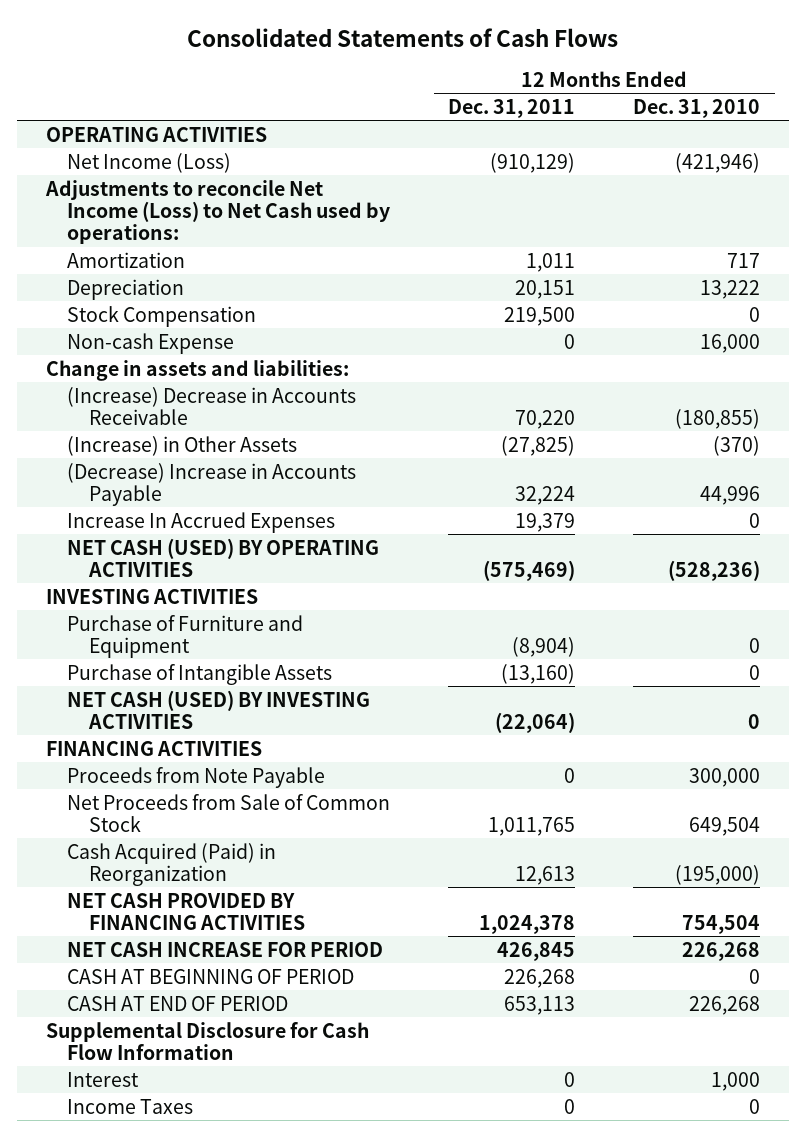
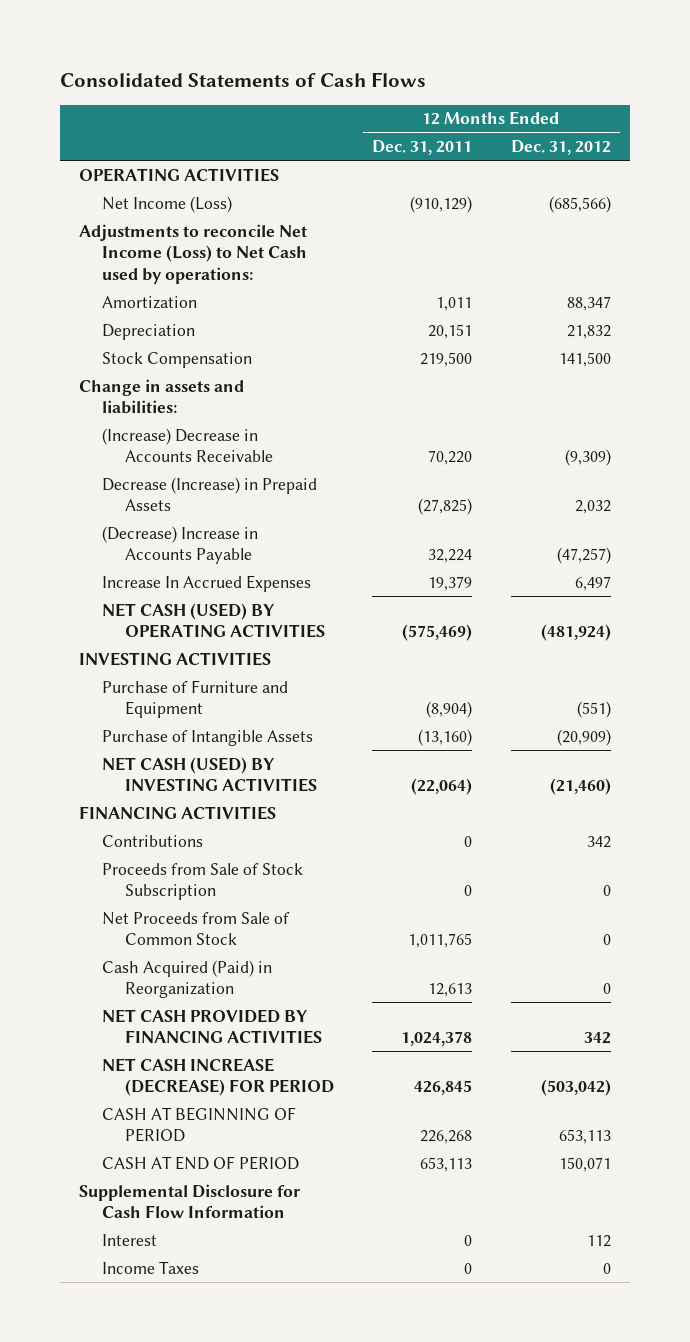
- | 12 Months Ended Dec. 31, 2011 | 12 Months Ended Dec. 31, 2010
+ | 12 Months Ended Dec. 31, 2011 | 12 Months Ended Dec. 31, 2012
- Non-cash Expense | 0 | 16,000
- (Increase) in Other Assets | (27,825) | (370)
+ Decrease (Increase) in Prepaid Assets | (27,825) | 2,032
- Proceeds from Note Payable | 0 | 300,000
+ Contributions | 0 | 342
+ Proceeds from Sale of Stock Subscription | 0 | 0
- NET CASH INCREASE FOR PERIOD | 426,845 | 226,268
+ NET CASH INCREASE (DECREASE) FOR PERIOD | 426,845 | (503,042)

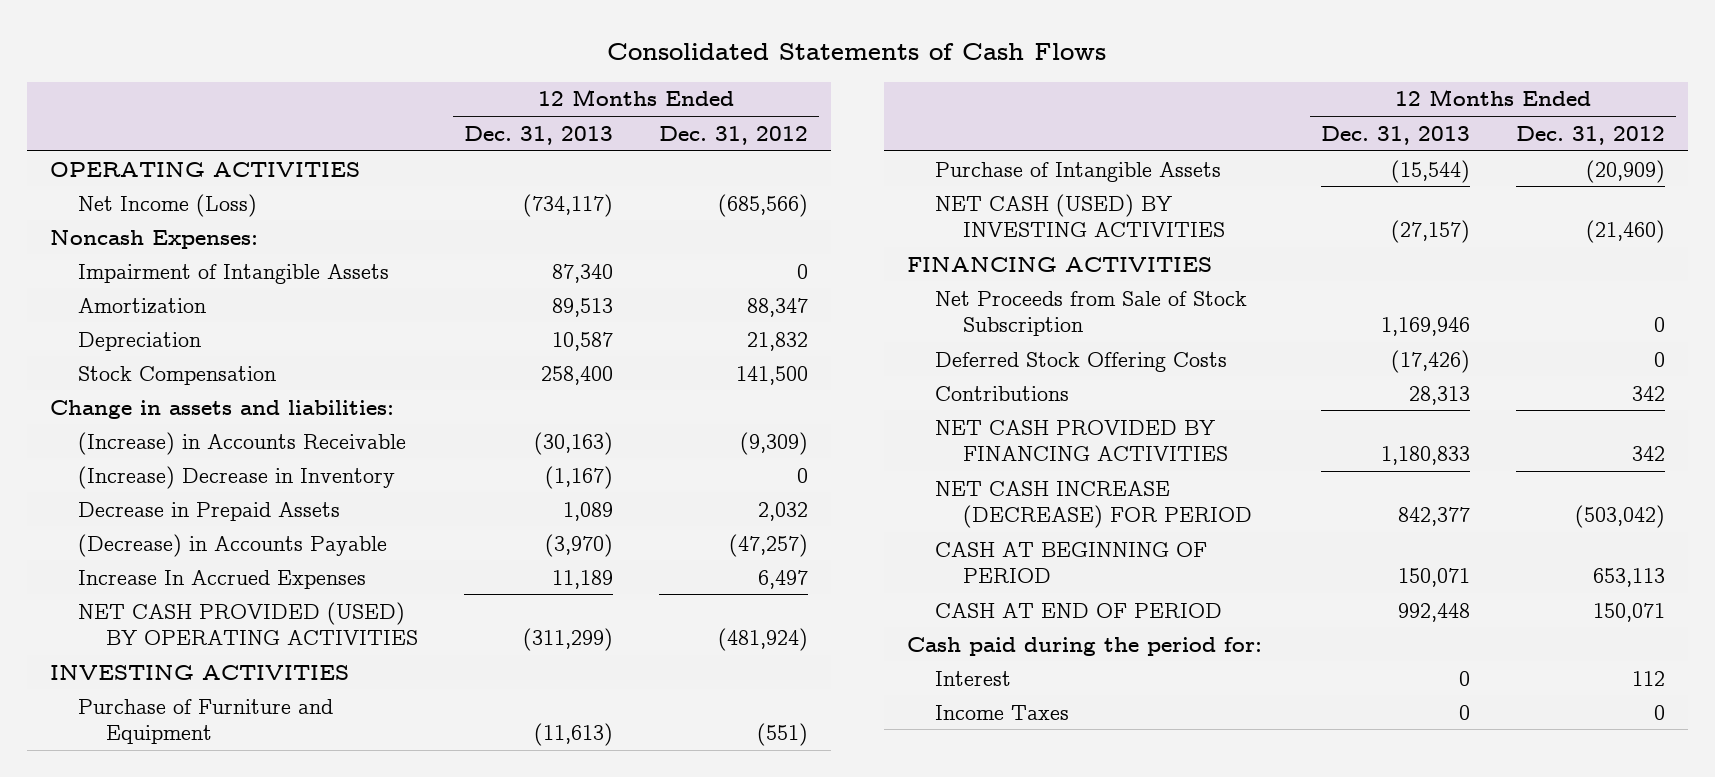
- | 12 Months Ended Dec. 31, 2011 | 12 Months Ended Dec. 31, 2012
+ | 12 Months Ended Dec. 31, 2013 | 12 Months Ended Dec. 31, 2012
- Adjustments to reconcile Net Income (Loss) to Net Cash used by operations:
+ Noncash Expenses:
+ Impairment of Intangible Assets | 87,340 | 0
- (Increase) Decrease in Accounts Receivable | 70,220 | (9,309)
- Decrease (Increase) in Prepaid Assets | (27,825) | 2,032
- (Decrease) Increase in Accounts Payable | 32,224 | (47,257)
+ (Increase) in Accounts Receivable | (30,163) | (9,309)
+ (Increase) Decrease in Inventory | (1,167) | 0
+ Decrease in Prepaid Assets | 1,089 | 2,032
+ (Decrease) in Accounts Payable | (3,970) | (47,257)
- NET CASH (USED) BY OPERATING ACTIVITIES | (575,469) | (481,924)
+ NET CASH PROVIDED (USED) BY OPERATING ACTIVITIES | (311,299) | (481,924)
+ Net Proceeds from Sale of Stock Subscription | 1,169,946 | 0
+ Deferred Stock Offering Costs | (17,426) | 0
- Proceeds from Sale of Stock Subscription | 0 | 0
- Net Proceeds from Sale of Common Stock | 1,011,765 | 0
- Cash Acquired (Paid) in Reorganization | 12,613 | 0
- Supplemental Disclosure for Cash Flow Information
+ Cash paid during the period for:

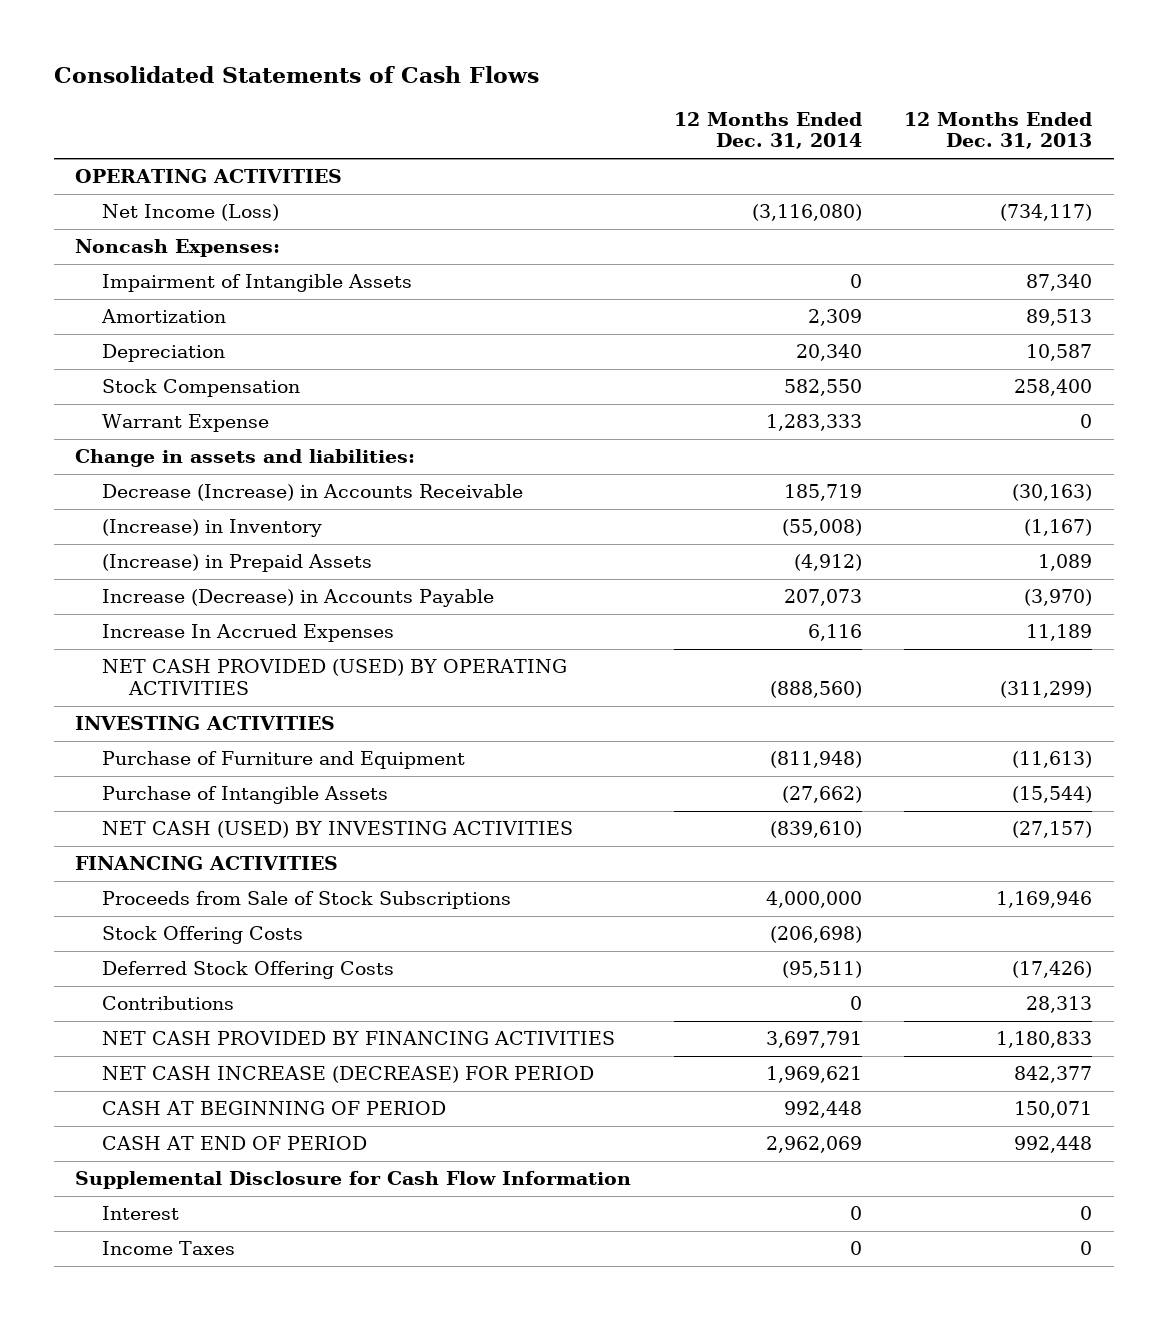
- | 12 Months Ended Dec. 31, 2013 | 12 Months Ended Dec. 31, 2012
+ | 12 Months Ended Dec. 31, 2014 | 12 Months Ended Dec. 31, 2013
+ Warrant Expense | 1,283,333 | 0
- (Increase) in Accounts Receivable | (30,163) | (9,309)
- (Increase) Decrease in Inventory | (1,167) | 0
- Decrease in Prepaid Assets | 1,089 | 2,032
- (Decrease) in Accounts Payable | (3,970) | (47,257)
+ Decrease (Increase) in Accounts Receivable | 185,719 | (30,163)
+ (Increase) in Inventory | (55,008) | (1,167)
+ (Increase) in Prepaid Assets | (4,912) | 1,089
+ Increase (Decrease) in Accounts Payable | 207,073 | (3,970)
- Net Proceeds from Sale of Stock Subscription | 1,169,946 | 0
+ Proceeds from Sale of Stock Subscriptions | 4,000,000 | 1,169,946
+ Stock Offering Costs | (206,698) |
- Cash paid during the period for:
+ Supplemental Disclosure for Cash Flow Information

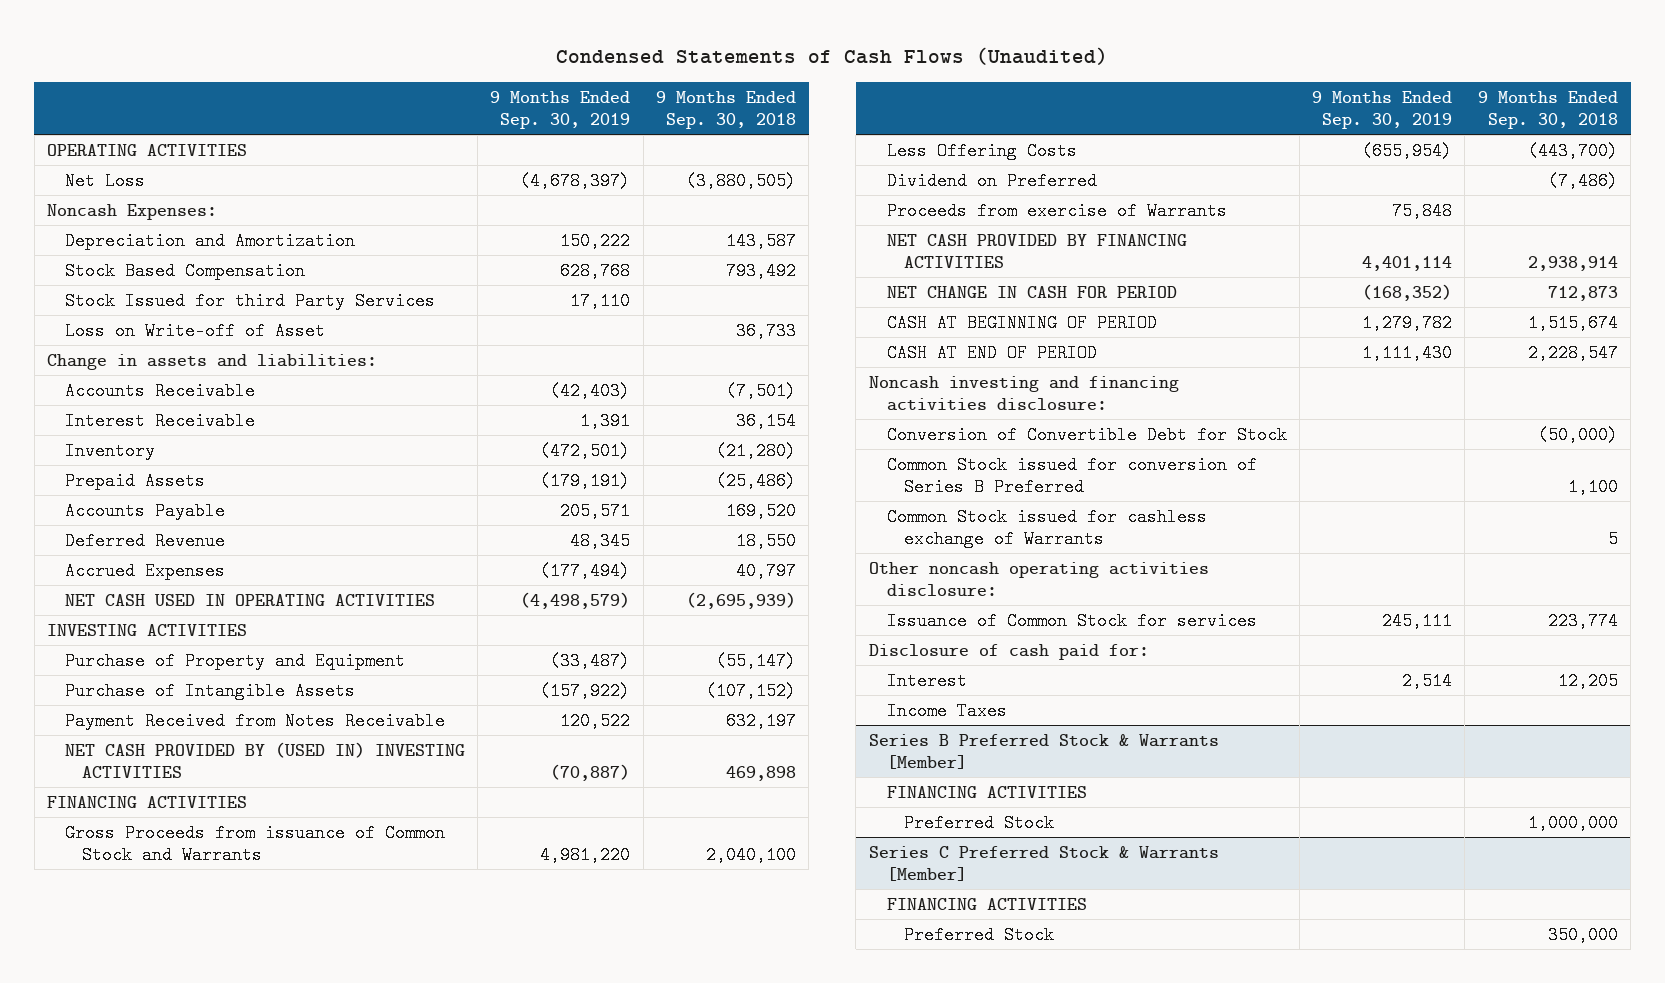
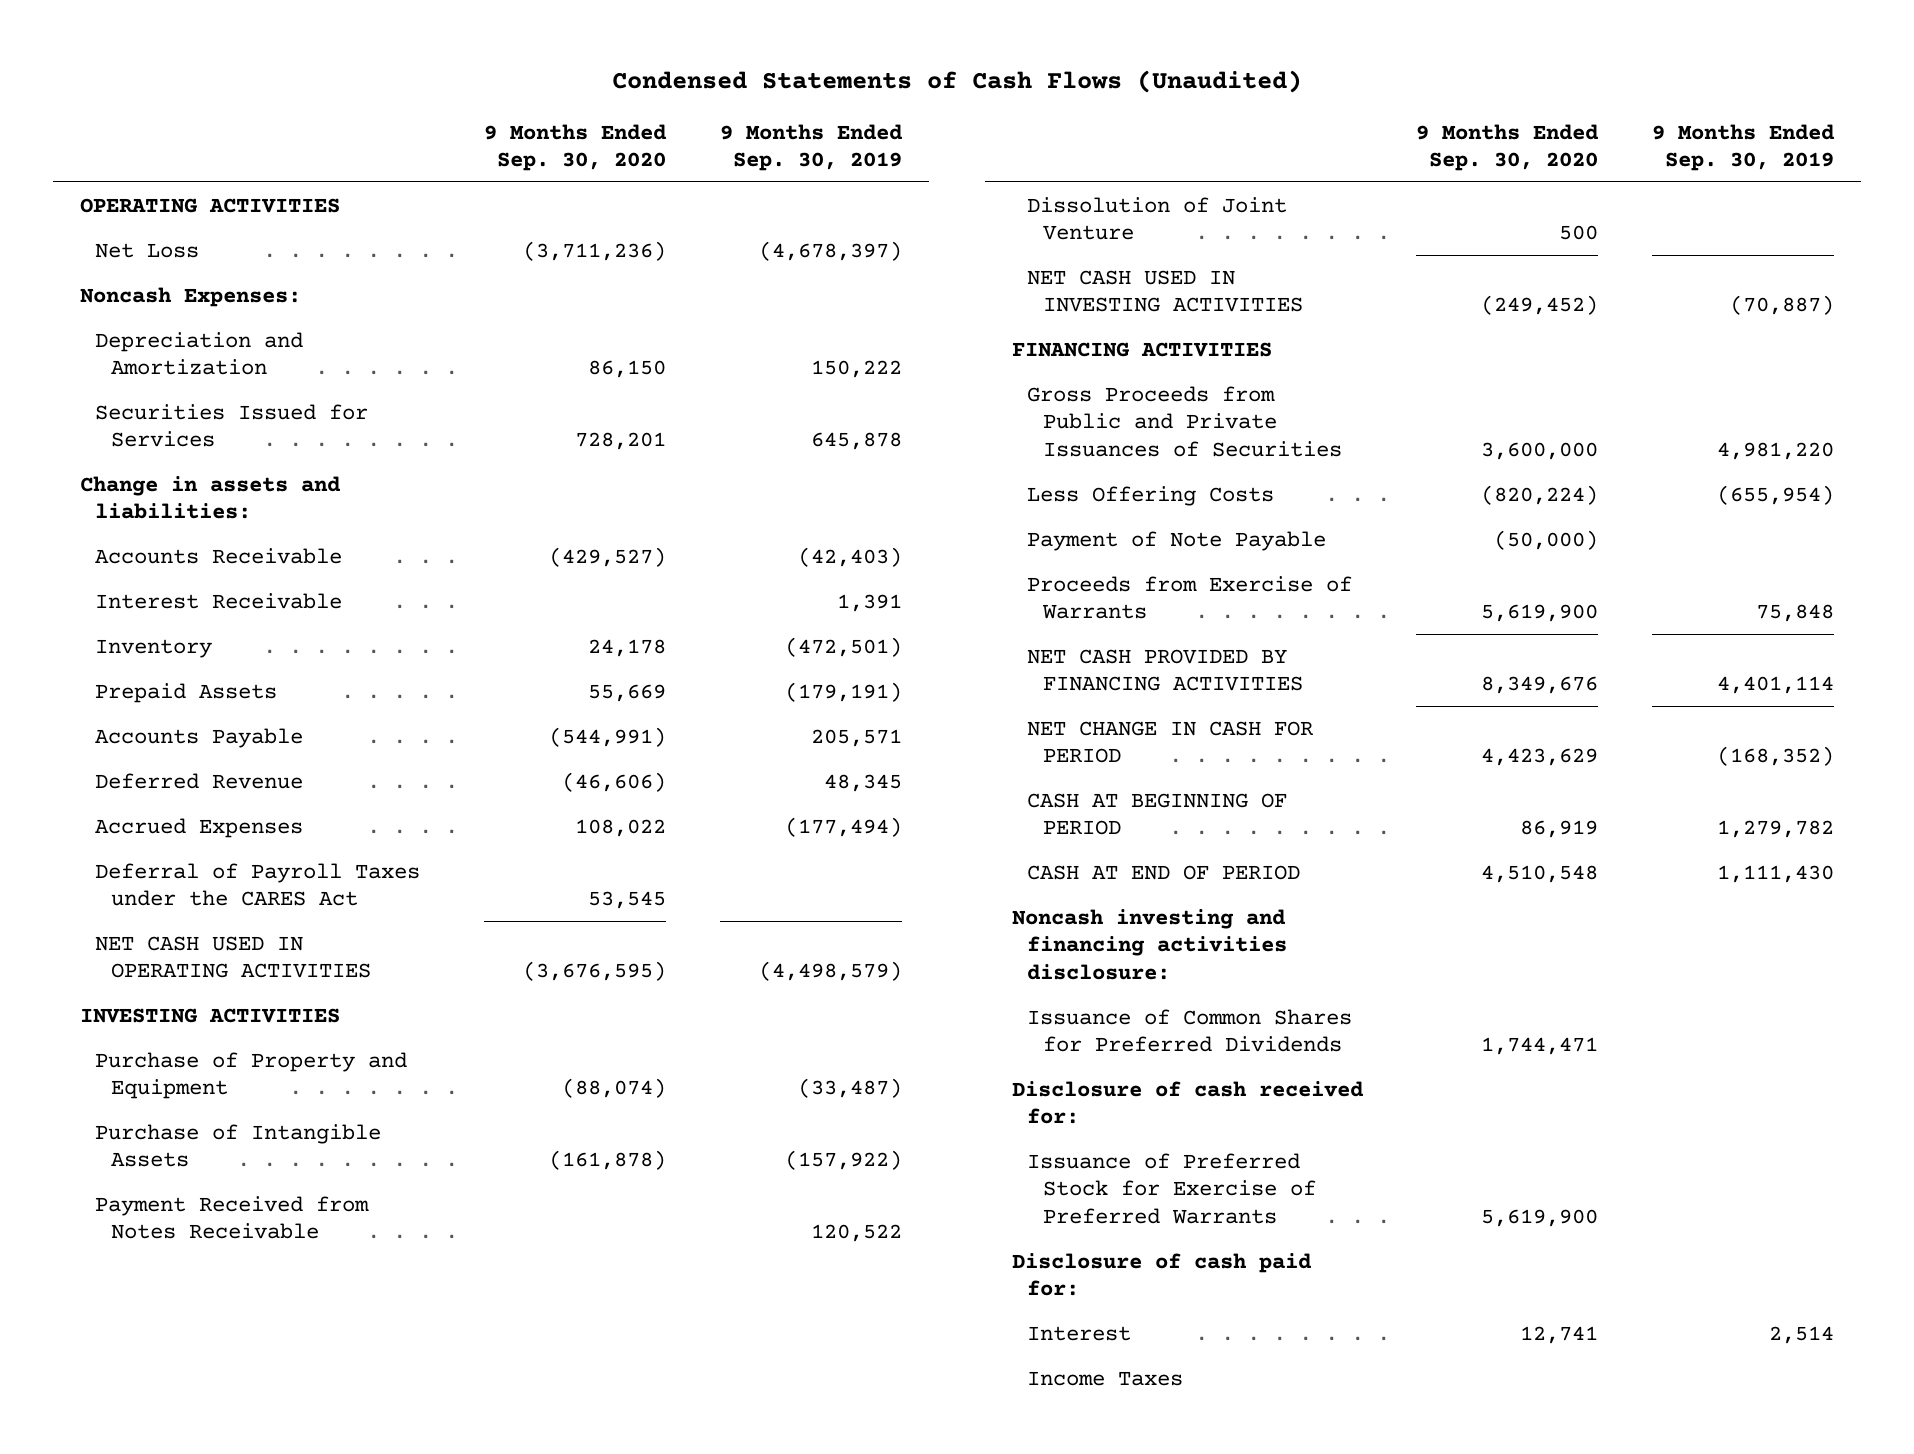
- | 9 Months Ended Sep. 30, 2019 | 9 Months Ended Sep. 30, 2018
+ | 9 Months Ended Sep. 30, 2020 | 9 Months Ended Sep. 30, 2019
- Stock Based Compensation | 628,768 | 793,492
- Stock Issued for third Party Services | 17,110 |
- Loss on Write-off of Asset | | 36,733
+ Securities Issued for Services | 728,201 | 645,878
+ Deferral of Payroll Taxes under the CARES Act | 53,545 |
- NET CASH PROVIDED BY (USED IN) INVESTING ACTIVITIES | (70,887) | 469,898
+ Dissolution of Joint Venture | 500 |
+ NET CASH USED IN INVESTING ACTIVITIES | (249,452) | (70,887)
- Gross Proceeds from issuance of Common Stock and Warrants | 4,981,220 | 2,040,100
+ Gross Proceeds from Public and Private Issuances of Securities | 3,600,000 | 4,981,220
- Dividend on Preferred | | (7,486)
- Proceeds from exercise of Warrants | 75,848 |
+ Payment of Note Payable | (50,000) |
+ Proceeds from Exercise of Warrants | 5,619,900 | 75,848
- Conversion of Convertible Debt for Stock | | (50,000)
- Common Stock issued for conversion of Series B Preferred | | 1,100
- Common Stock issued for cashless exchange of Warrants | | 5
- Other noncash operating activities disclosure:
- Issuance of Common Stock for services | 245,111 | 223,774
+ Issuance of Common Shares for Preferred Dividends | 1,744,471 |
+ Disclosure of cash received for:
+ Issuance of Preferred Stock for Exercise of Preferred Warrants | 5,619,900 |
- Series B Preferred Stock & Warrants [Member]
- FINANCING ACTIVITIES
- Preferred Stock | | 1,000,000
- Series C Preferred Stock & Warrants [Member]
- FINANCING ACTIVITIES
- Preferred Stock | | 350,000

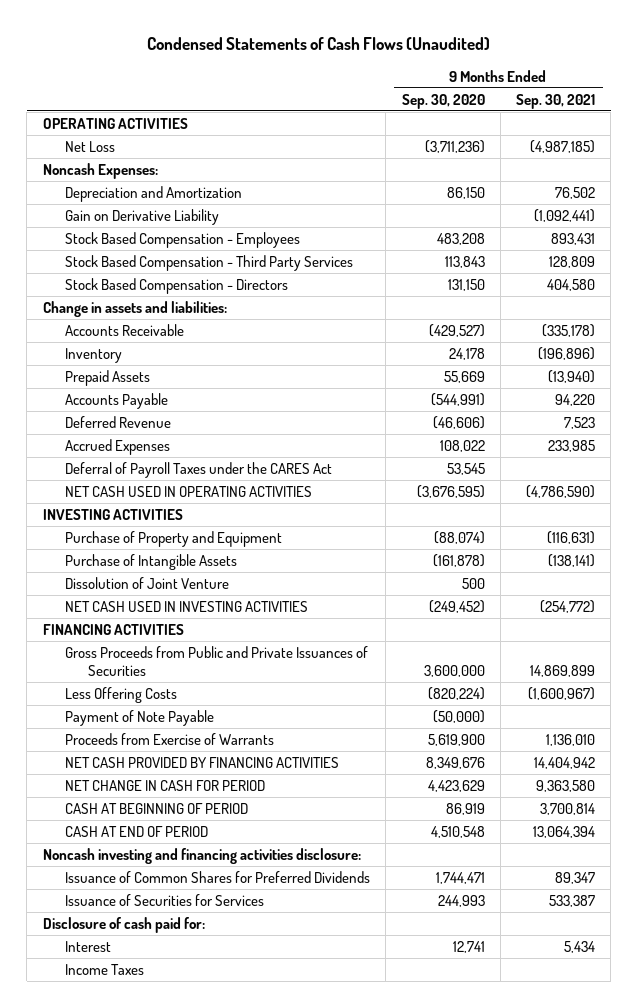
- | 9 Months Ended Sep. 30, 2020 | 9 Months Ended Sep. 30, 2019
+ | 9 Months Ended Sep. 30, 2020 | 9 Months Ended Sep. 30, 2021
- Securities Issued for Services | 728,201 | 645,878
+ Gain on Derivative Liability | | (1,092,441)
+ Stock Based Compensation - Employees | 483,208 | 893,431
+ Stock Based Compensation - Third Party Services | 113,843 | 128,809
+ Stock Based Compensation - Directors | 131,150 | 404,580
- Interest Receivable | | 1,391
- Payment Received from Notes Receivable | | 120,522
- Disclosure of cash received for:
- Issuance of Preferred Stock for Exercise of Preferred Warrants | 5,619,900 |
+ Issuance of Securities for Services | 244,993 | 533,387

